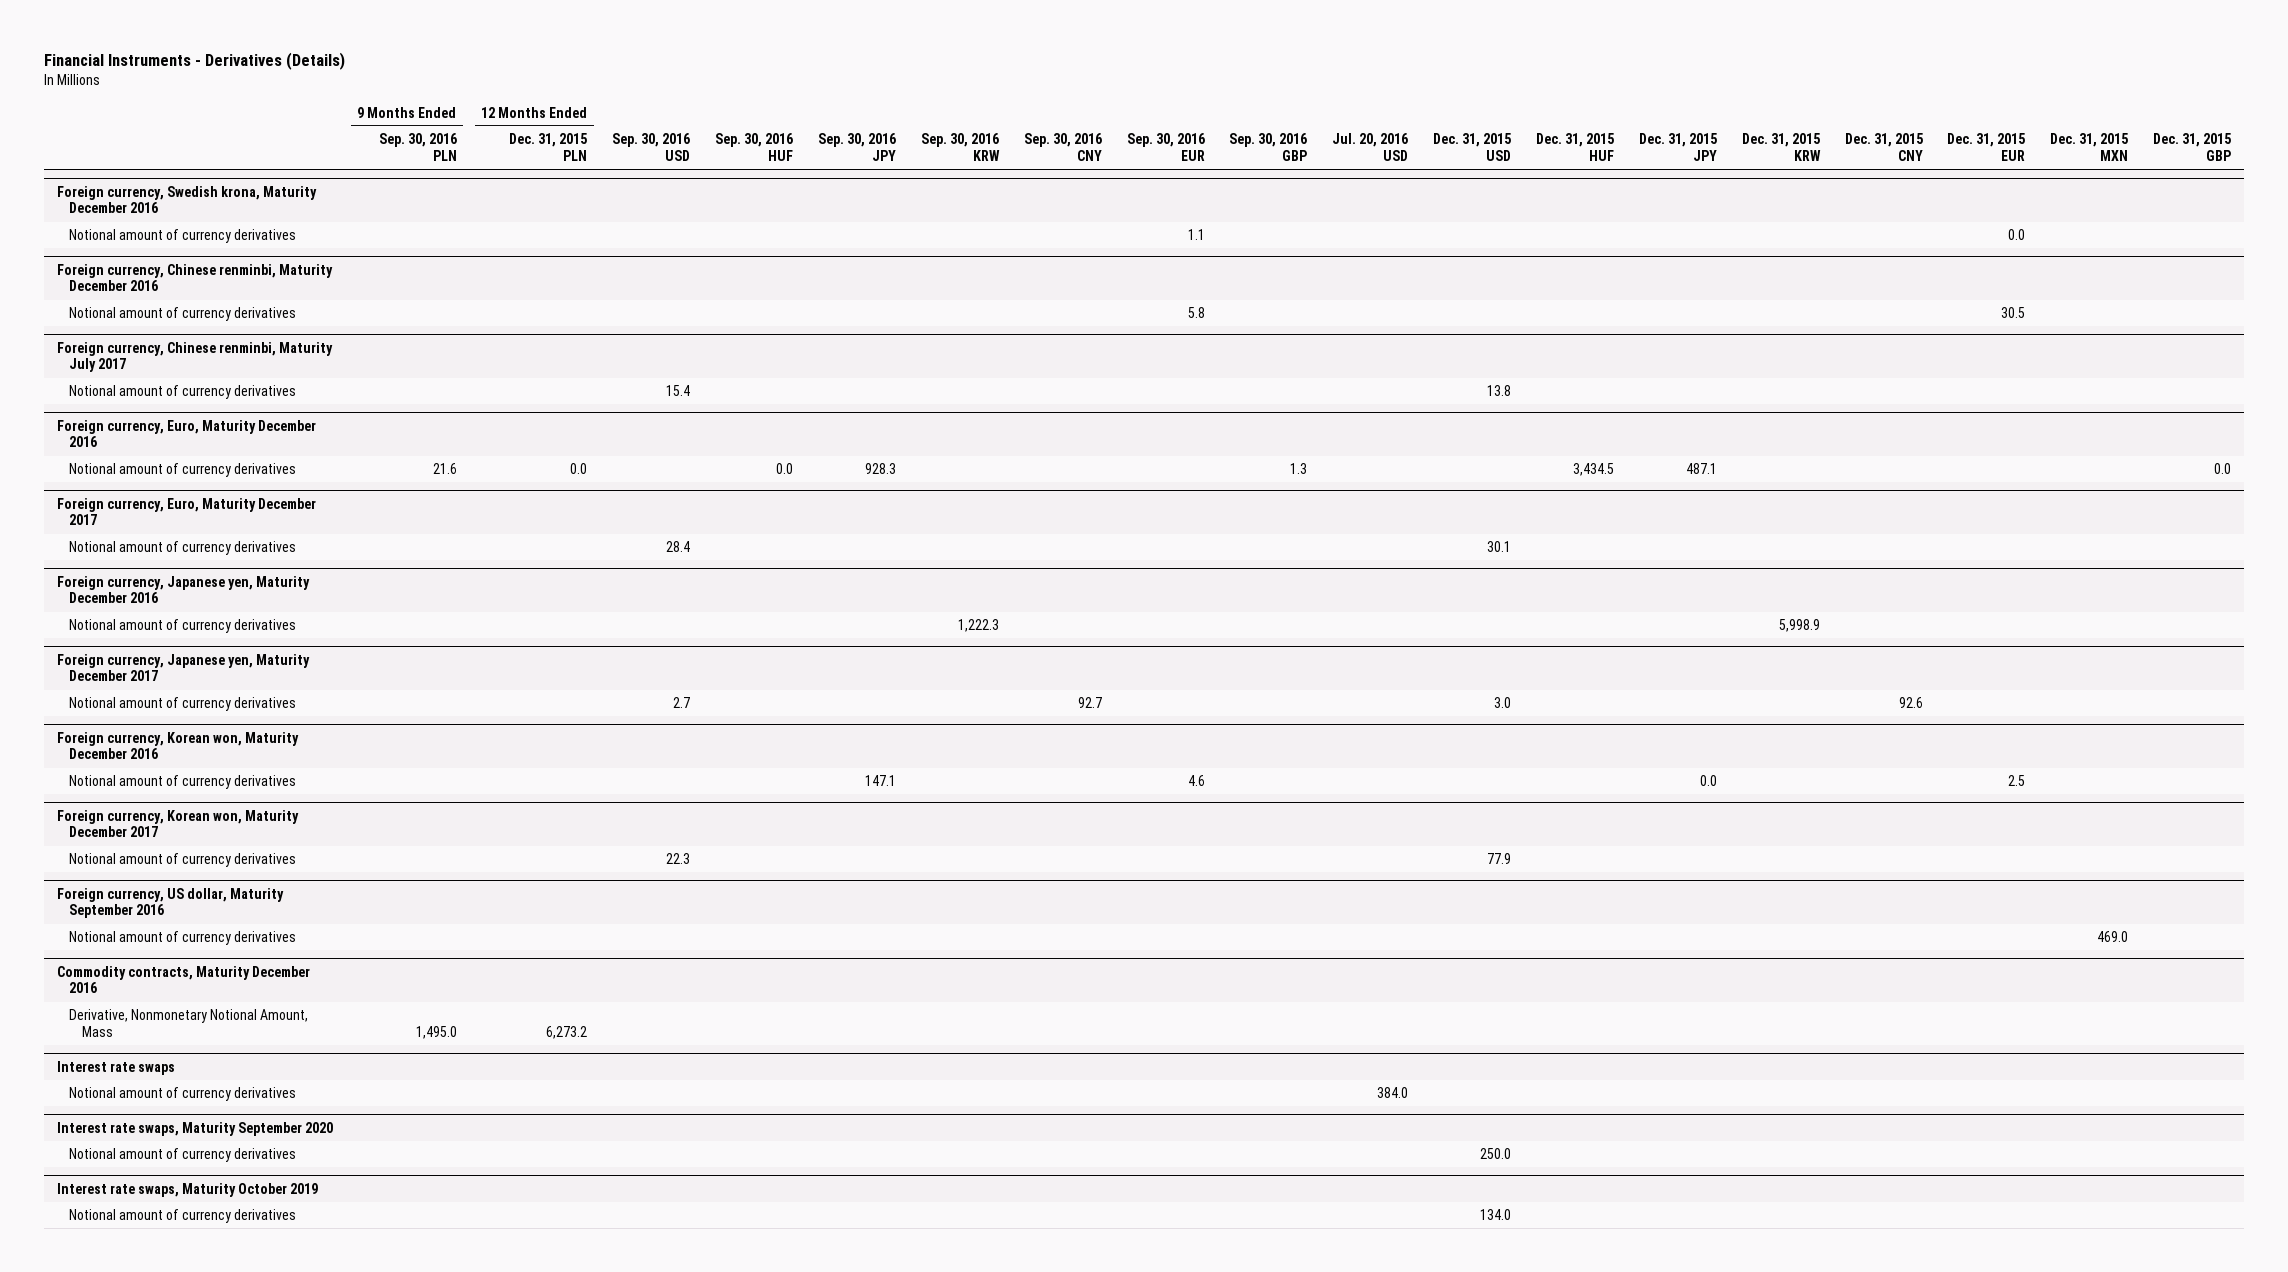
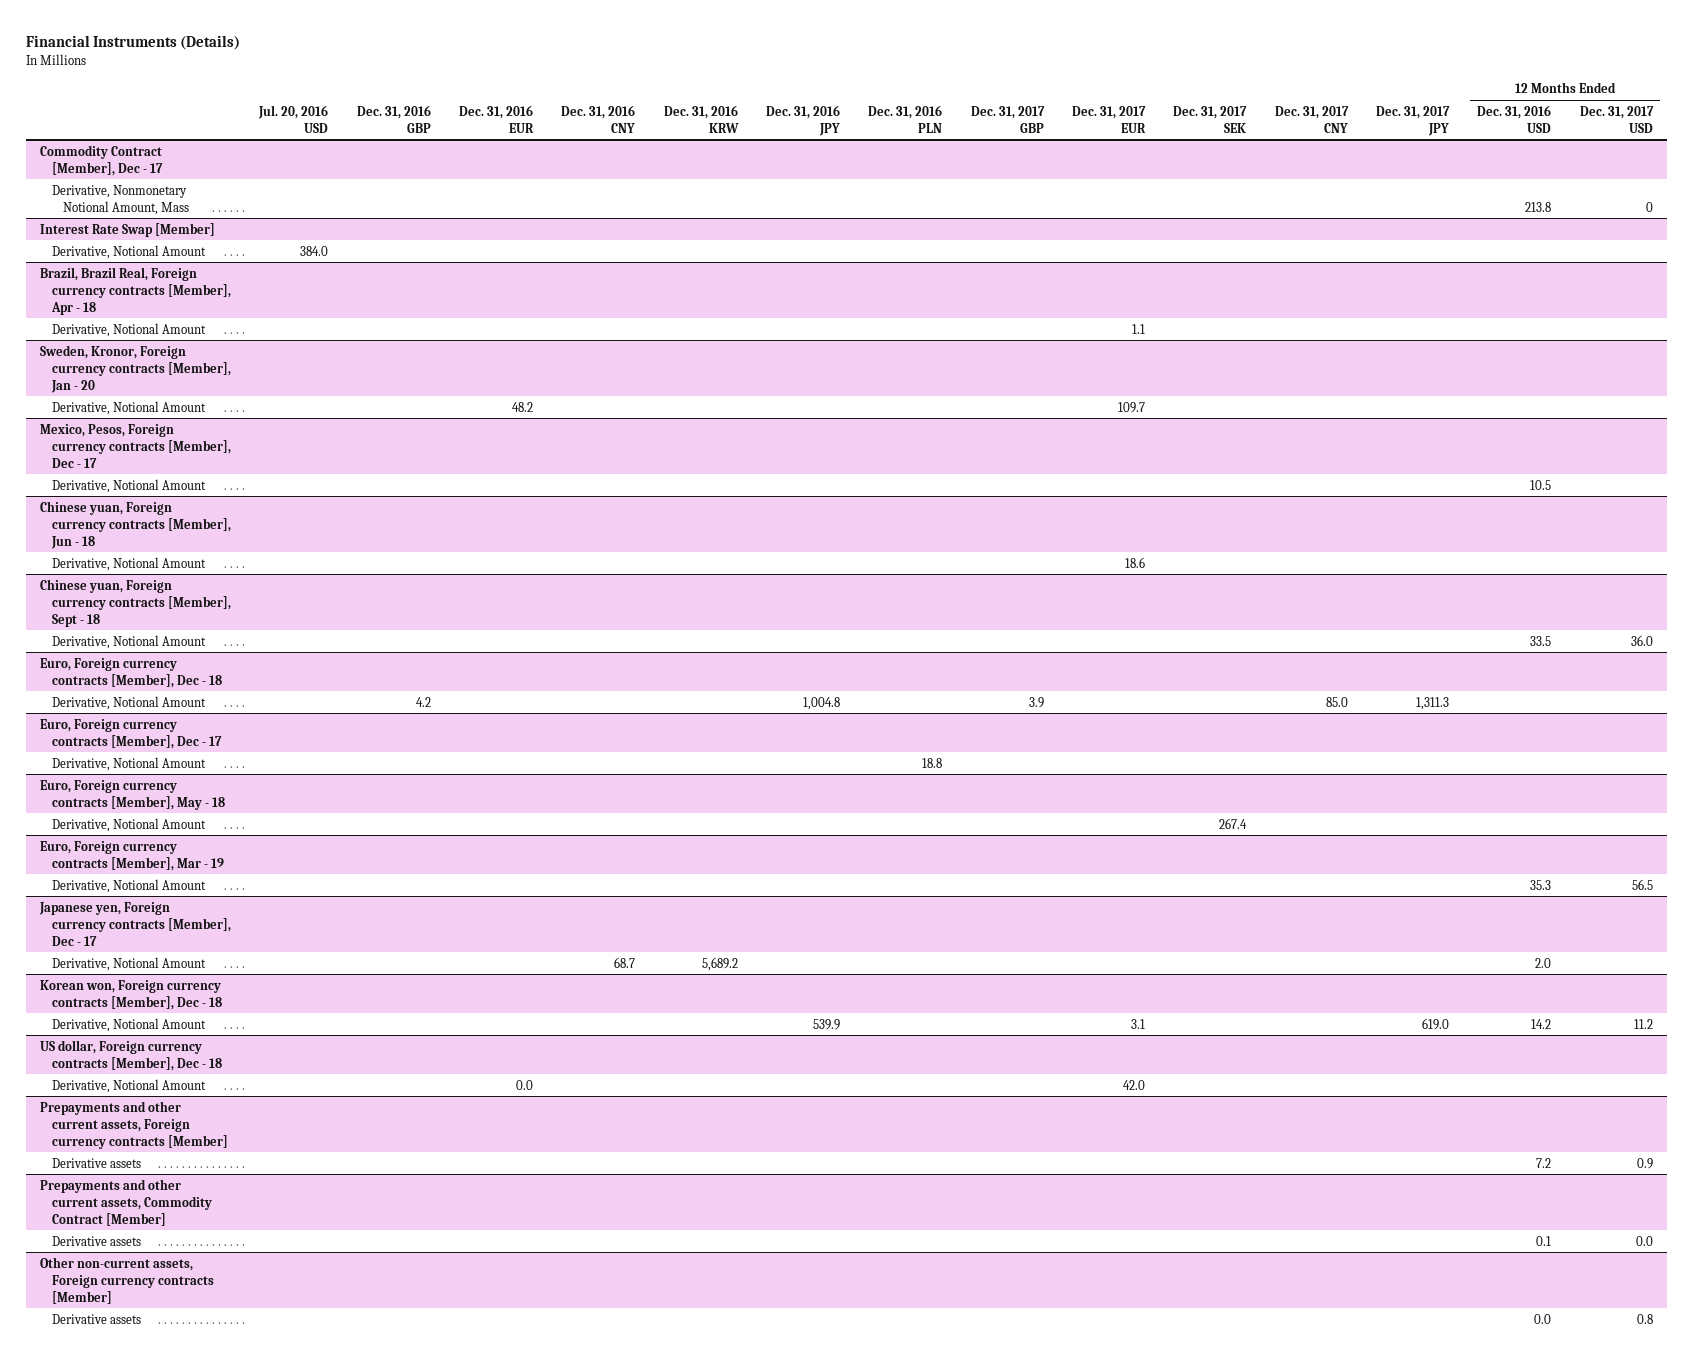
- Financial Instruments - Derivatives (Details)
+ Financial Instruments (Details)
- | 9 Months Ended Sep. 30, 2016 PLN | 12 Months Ended Dec. 31, 2015 PLN | Sep. 30, 2016 USD | Sep. 30, 2016 HUF | Sep. 30, 2016 JPY | Sep. 30, 2016 KRW | Sep. 30, 2016 CNY | Sep. 30, 2016 EUR | Sep. 30, 2016 GBP | Jul. 20, 2016 USD | Dec. 31, 2015 USD | Dec. 31, 2015 HUF | Dec. 31, 2015 JPY | Dec. 31, 2015 KRW | Dec. 31, 2015 CNY | Dec. 31, 2015 EUR | Dec. 31, 2015 MXN | Dec. 31, 2015 GBP
+ | Jul. 20, 2016 USD | Dec. 31, 2016 GBP | Dec. 31, 2016 EUR | Dec. 31, 2016 CNY | Dec. 31, 2016 KRW | Dec. 31, 2016 JPY | Dec. 31, 2016 PLN | Dec. 31, 2017 GBP | Dec. 31, 2017 EUR | Dec. 31, 2017 SEK | Dec. 31, 2017 CNY | Dec. 31, 2017 JPY | 12 Months Ended Dec. 31, 2016 USD | 12 Months Ended Dec. 31, 2017 USD
- Foreign currency, Swedish krona, Maturity December 2016
- Notional amount of currency derivatives | | | | | | | | 1.1 | | | | | | | | 0.0 | |
- Foreign currency, Chinese renminbi, Maturity December 2016
- Notional amount of currency derivatives | | | | | | | | 5.8 | | | | | | | | 30.5 | |
- Foreign currency, Chinese renminbi, Maturity July 2017
- Notional amount of currency derivatives | | | 15.4 | | | | | | | | 13.8 | | | | | | |
- Foreign currency, Euro, Maturity December 2016
- Notional amount of currency derivatives | 21.6 | 0.0 | | 0.0 | 928.3 | | | | 1.3 | | | 3,434.5 | 487.1 | | | | | 0.0
- Foreign currency, Euro, Maturity December 2017
- Notional amount of currency derivatives | | | 28.4 | | | | | | | | 30.1 | | | | | | |
- Foreign currency, Japanese yen, Maturity December 2016
- Notional amount of currency derivatives | | | | | | 1,222.3 | | | | | | | | 5,998.9 | | | |
- Foreign currency, Japanese yen, Maturity December 2017
- Notional amount of currency derivatives | | | 2.7 | | | | 92.7 | | | | 3.0 | | | | 92.6 | | |
- Foreign currency, Korean won, Maturity December 2016
- Notional amount of currency derivatives | | | | | 147.1 | | | 4.6 | | | | | 0.0 | | | 2.5 | |
- Foreign currency, Korean won, Maturity December 2017
- Notional amount of currency derivatives | | | 22.3 | | | | | | | | 77.9 | | | | | | |
- Foreign currency, US dollar, Maturity September 2016
- Notional amount of currency derivatives | | | | | | | | | | | | | | | | | 469.0 |
- Commodity contracts, Maturity December 2016
- Derivative, Nonmonetary Notional Amount, Mass | 1,495.0 | 6,273.2 | | | | | | | | | | | | | | | |
- Interest rate swaps
- Notional amount of currency derivatives | | | | | | | | | | 384.0 | | | | | | | |
- Interest rate swaps, Maturity September 2020
- Notional amount of currency derivatives | | | | | | | | | | | 250.0 | | | | | | |
- Interest rate swaps, Maturity October 2019
- Notional amount of currency derivatives | | | | | | | | | | | 134.0 | | | | | | |
+ Commodity Contract [Member], Dec - 17
+ Derivative, Nonmonetary Notional Amount, Mass | | | | | | | | | | | | | 213.8 | 0
+ Interest Rate Swap [Member]
+ Derivative, Notional Amount | 384.0 | | | | | | | | | | | | |
+ Brazil, Brazil Real, Foreign currency contracts [Member], Apr - 18
+ Derivative, Notional Amount | | | | | | | | | 1.1 | | | | |
+ Sweden, Kronor, Foreign currency contracts [Member], Jan - 20
+ Derivative, Notional Amount | | | 48.2 | | | | | | 109.7 | | | | |
+ Mexico, Pesos, Foreign currency contracts [Member], Dec - 17
+ Derivative, Notional Amount | | | | | | | | | | | | | 10.5 |
+ Chinese yuan, Foreign currency contracts [Member], Jun - 18
+ Derivative, Notional Amount | | | | | | | | | 18.6 | | | | |
+ Chinese yuan, Foreign currency contracts [Member], Sept - 18
+ Derivative, Notional Amount | | | | | | | | | | | | | 33.5 | 36.0
+ Euro, Foreign currency contracts [Member], Dec - 18
+ Derivative, Notional Amount | | 4.2 | | | | 1,004.8 | | 3.9 | | | 85.0 | 1,311.3 | |
+ Euro, Foreign currency contracts [Member], Dec - 17
+ Derivative, Notional Amount | | | | | | | 18.8 | | | | | | |
+ Euro, Foreign currency contracts [Member], May - 18
+ Derivative, Notional Amount | | | | | | | | | | 267.4 | | | |
+ Euro, Foreign currency contracts [Member], Mar - 19
+ Derivative, Notional Amount | | | | | | | | | | | | | 35.3 | 56.5
+ Japanese yen, Foreign currency contracts [Member], Dec - 17
+ Derivative, Notional Amount | | | | 68.7 | 5,689.2 | | | | | | | | 2.0 |
+ Korean won, Foreign currency contracts [Member], Dec - 18
+ Derivative, Notional Amount | | | | | | 539.9 | | | 3.1 | | | 619.0 | 14.2 | 11.2
+ US dollar, Foreign currency contracts [Member], Dec - 18
+ Derivative, Notional Amount | | | 0.0 | | | | | | 42.0 | | | | |
+ Prepayments and other current assets, Foreign currency contracts [Member]
+ Derivative assets | | | | | | | | | | | | | 7.2 | 0.9
+ Prepayments and other current assets, Commodity Contract [Member]
+ Derivative assets | | | | | | | | | | | | | 0.1 | 0.0
+ Other non-current assets, Foreign currency contracts [Member]
+ Derivative assets | | | | | | | | | | | | | 0.0 | 0.8

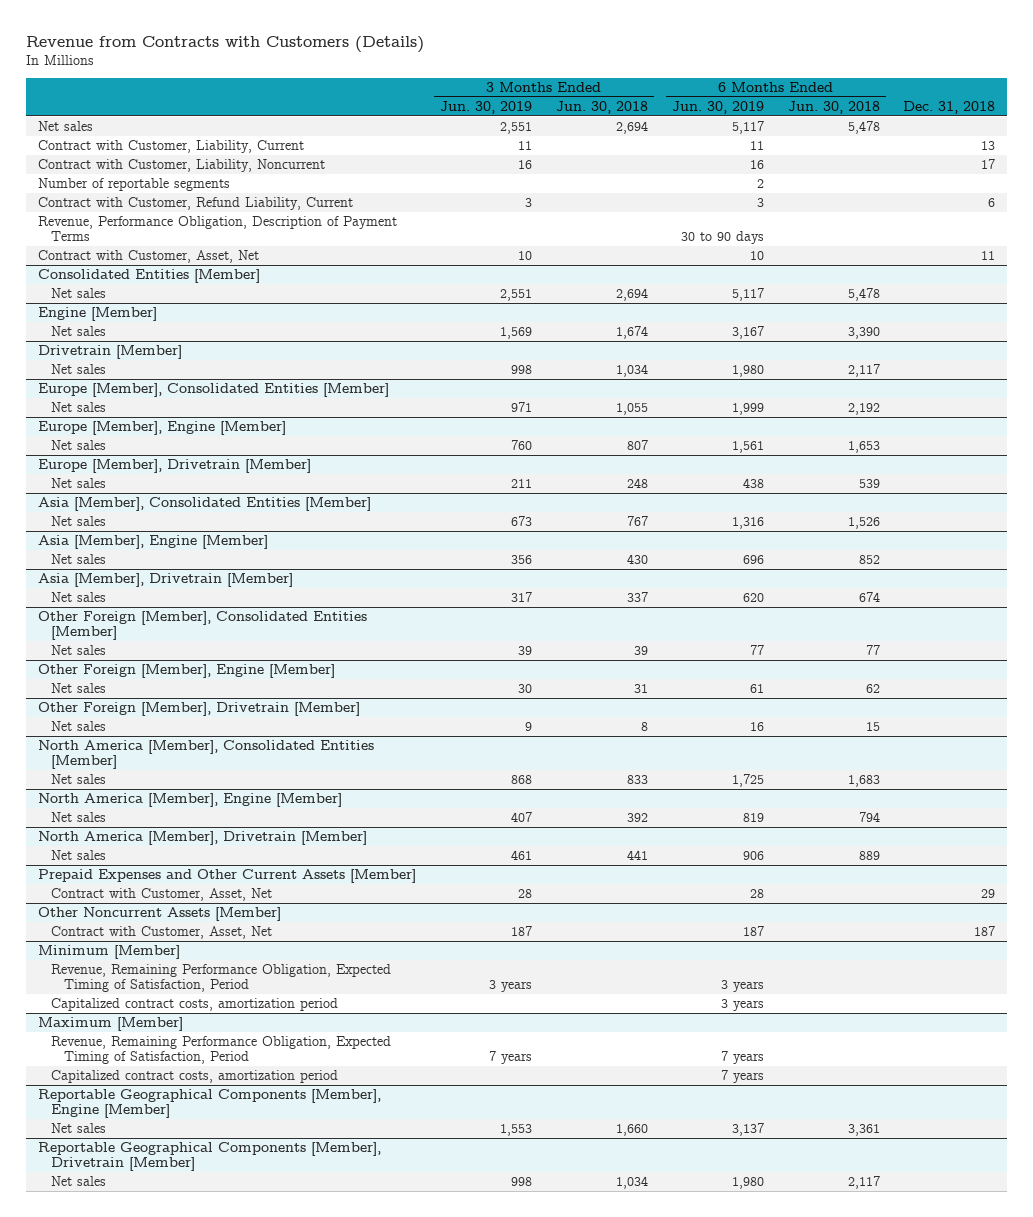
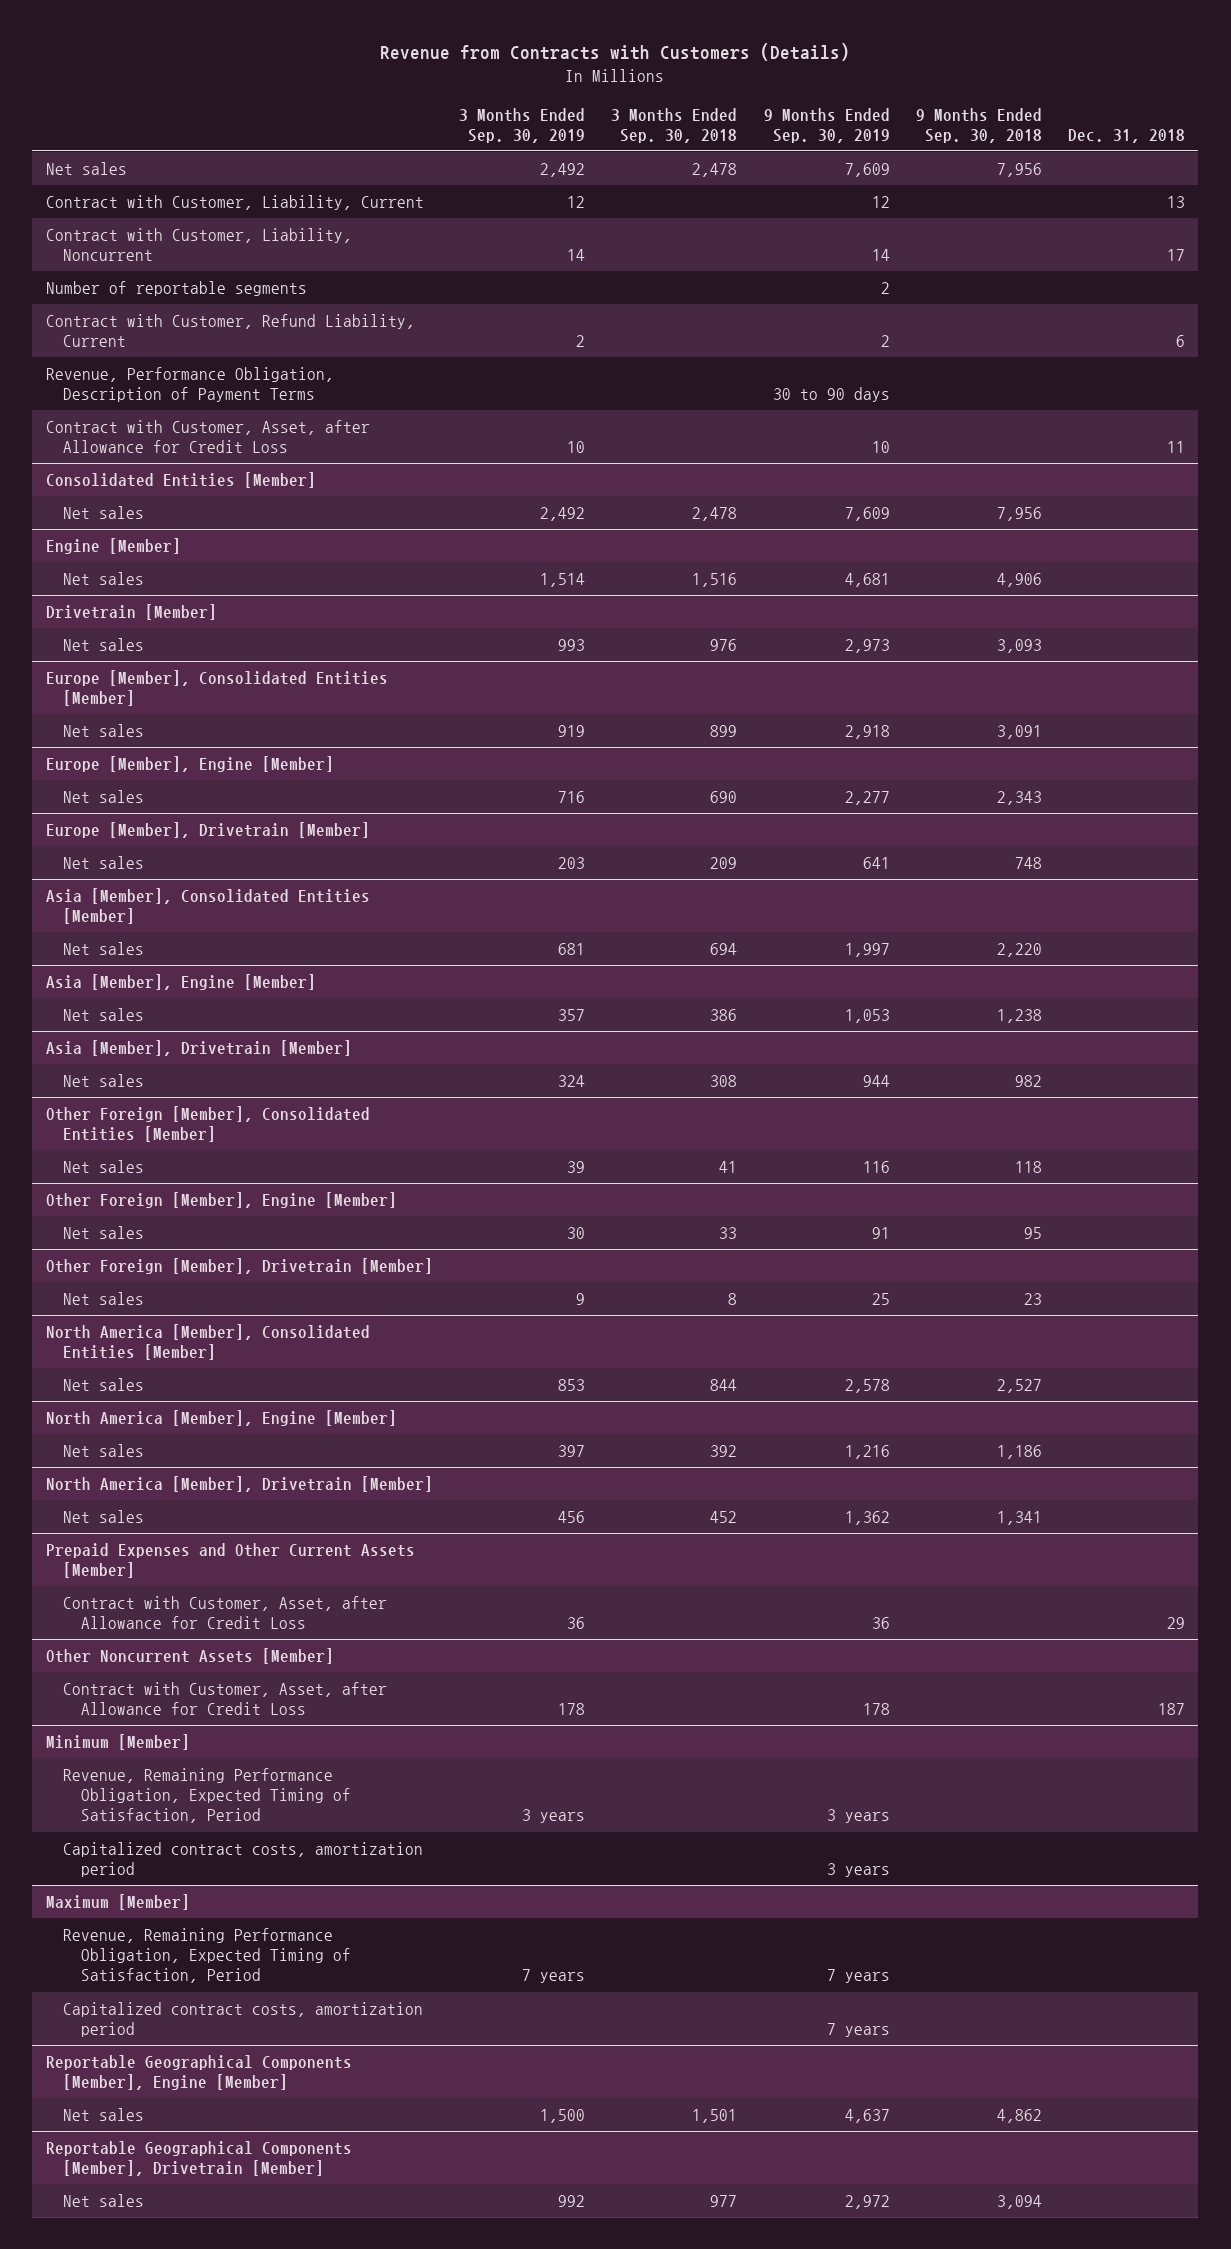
- | 3 Months Ended Jun. 30, 2019 | 3 Months Ended Jun. 30, 2018 | 6 Months Ended Jun. 30, 2019 | 6 Months Ended Jun. 30, 2018 | Dec. 31, 2018
+ | 3 Months Ended Sep. 30, 2019 | 3 Months Ended Sep. 30, 2018 | 9 Months Ended Sep. 30, 2019 | 9 Months Ended Sep. 30, 2018 | Dec. 31, 2018
- Contract with Customer, Asset, Net | 10 | | 10 | | 11
+ Contract with Customer, Asset, after Allowance for Credit Loss | 10 | | 10 | | 11
@ Prepaid Expenses and Other Current Assets [Member]
- Contract with Customer, Asset, Net | 28 | | 28 | | 29
+ Contract with Customer, Asset, after Allowance for Credit Loss | 36 | | 36 | | 29
@ Other Noncurrent Assets [Member]
- Contract with Customer, Asset, Net | 187 | | 187 | | 187
+ Contract with Customer, Asset, after Allowance for Credit Loss | 178 | | 178 | | 187

